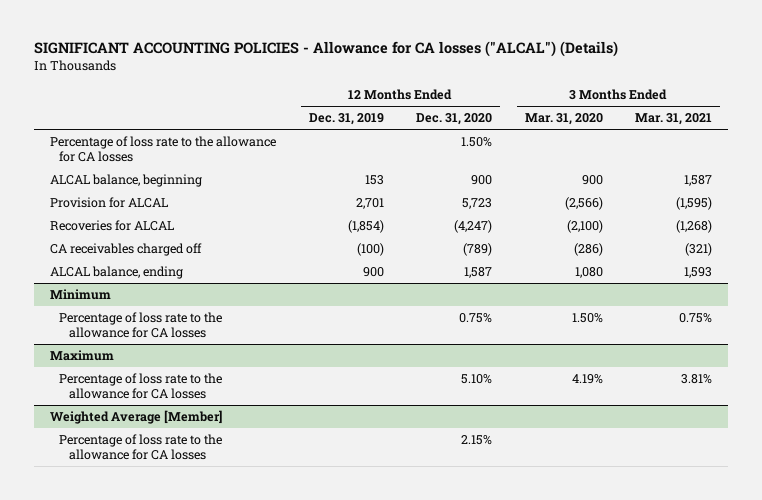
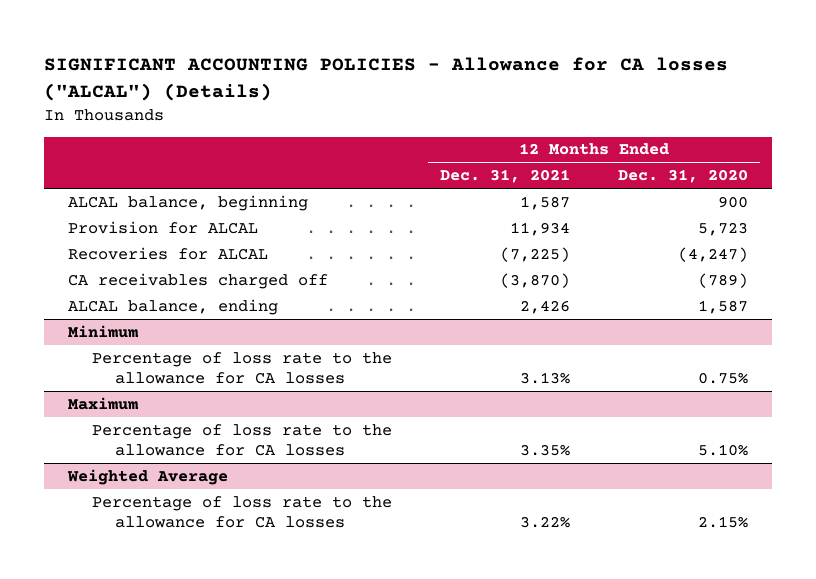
- | 12 Months Ended Dec. 31, 2019 | 12 Months Ended Dec. 31, 2020 | 3 Months Ended Mar. 31, 2020 | 3 Months Ended Mar. 31, 2021
+ | 12 Months Ended Dec. 31, 2021 | 12 Months Ended Dec. 31, 2020
- Percentage of loss rate to the allowance for CA losses | | 1.50% | |
- Weighted Average [Member]
+ Weighted Average

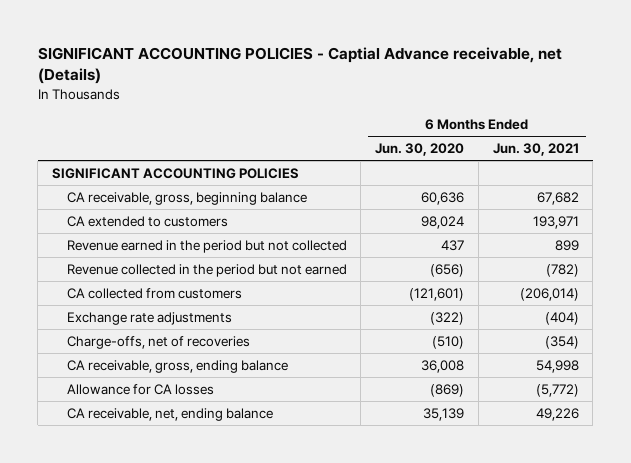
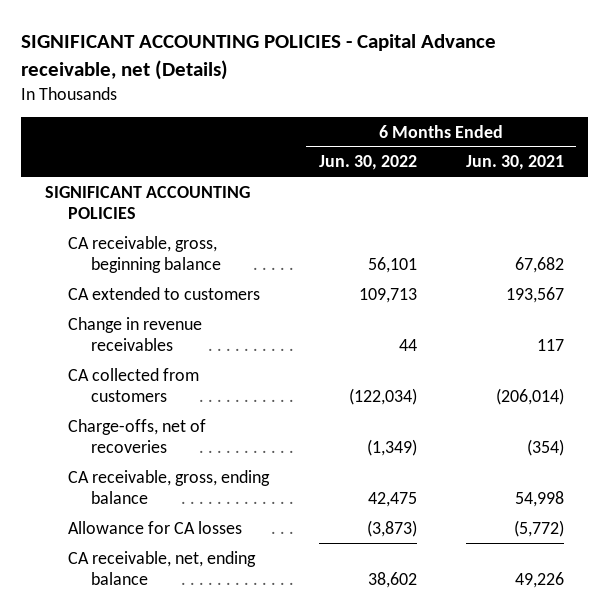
- SIGNIFICANT ACCOUNTING POLICIES - Captial Advance receivable, net (Details)
+ SIGNIFICANT ACCOUNTING POLICIES - Capital Advance receivable, net (Details)
- | 6 Months Ended Jun. 30, 2020 | 6 Months Ended Jun. 30, 2021
+ | 6 Months Ended Jun. 30, 2022 | 6 Months Ended Jun. 30, 2021
- CA extended to customers | 98,024 | 193,971
- Revenue earned in the period but not collected | 437 | 899
- Revenue collected in the period but not earned | (656) | (782)
+ CA extended to customers | 109,713 | 193,567
+ Change in revenue receivables | 44 | 117
- Exchange rate adjustments | (322) | (404)

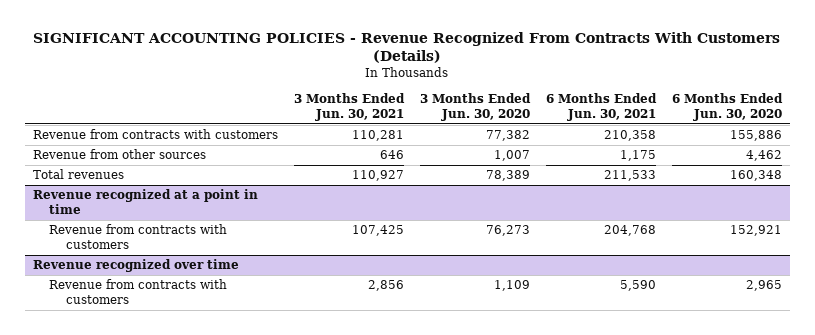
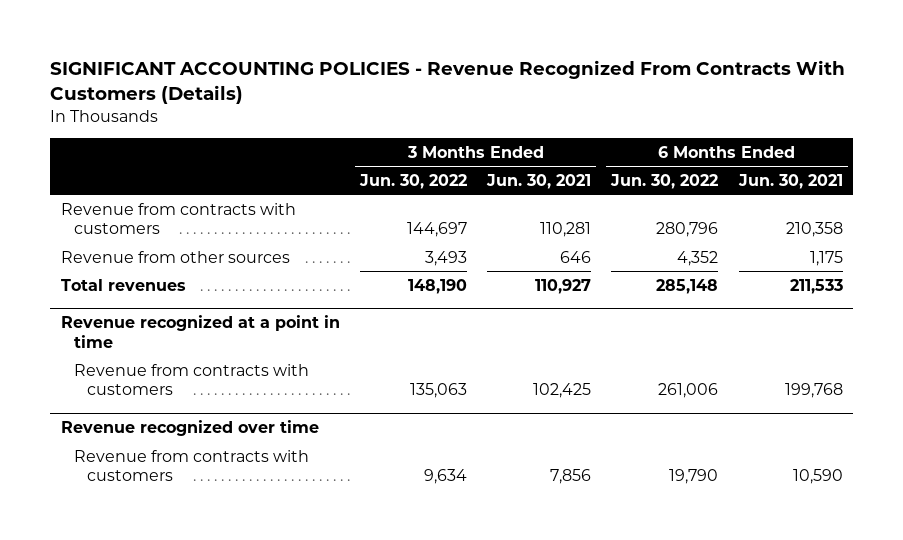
- | 3 Months Ended Jun. 30, 2021 | 3 Months Ended Jun. 30, 2020 | 6 Months Ended Jun. 30, 2021 | 6 Months Ended Jun. 30, 2020
+ | 3 Months Ended Jun. 30, 2022 | 3 Months Ended Jun. 30, 2021 | 6 Months Ended Jun. 30, 2022 | 6 Months Ended Jun. 30, 2021
@ Revenue recognized at a point in time
- Revenue from contracts with customers | 107,425 | 76,273 | 204,768 | 152,921
+ Revenue from contracts with customers | 135,063 | 102,425 | 261,006 | 199,768
@ Revenue recognized over time
- Revenue from contracts with customers | 2,856 | 1,109 | 5,590 | 2,965
+ Revenue from contracts with customers | 9,634 | 7,856 | 19,790 | 10,590

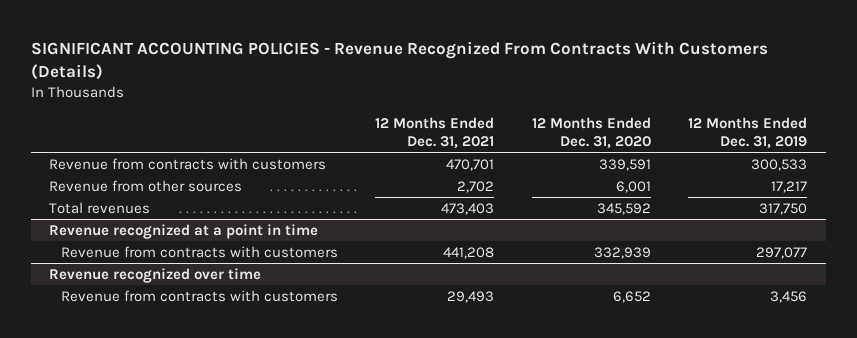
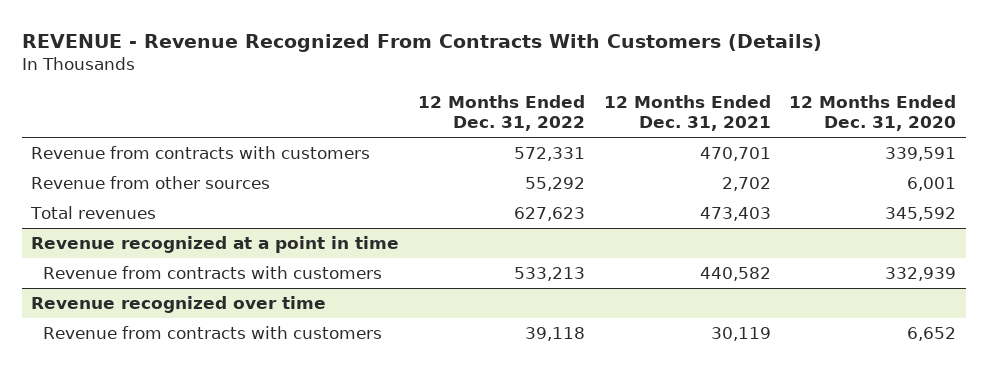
- SIGNIFICANT ACCOUNTING POLICIES - Revenue Recognized From Contracts With Customers (Details)
+ REVENUE - Revenue Recognized From Contracts With Customers (Details)
- | 12 Months Ended Dec. 31, 2021 | 12 Months Ended Dec. 31, 2020 | 12 Months Ended Dec. 31, 2019
+ | 12 Months Ended Dec. 31, 2022 | 12 Months Ended Dec. 31, 2021 | 12 Months Ended Dec. 31, 2020
@ Revenue recognized at a point in time
- Revenue from contracts with customers | 441,208 | 332,939 | 297,077
+ Revenue from contracts with customers | 533,213 | 440,582 | 332,939
@ Revenue recognized over time
- Revenue from contracts with customers | 29,493 | 6,652 | 3,456
+ Revenue from contracts with customers | 39,118 | 30,119 | 6,652

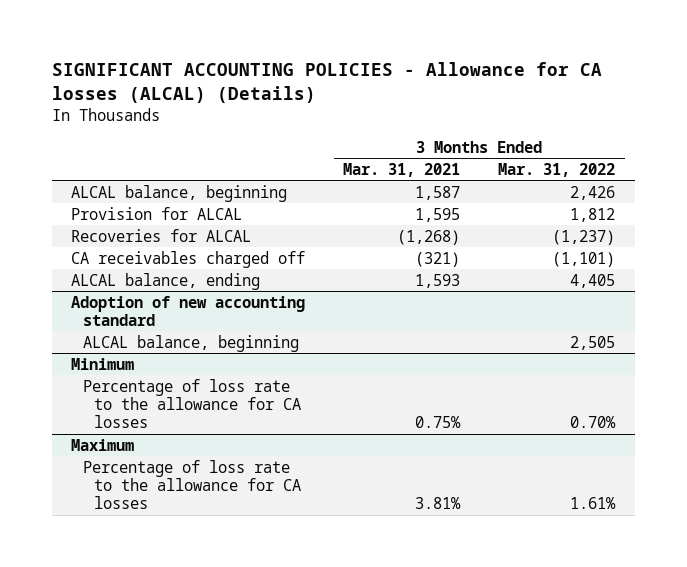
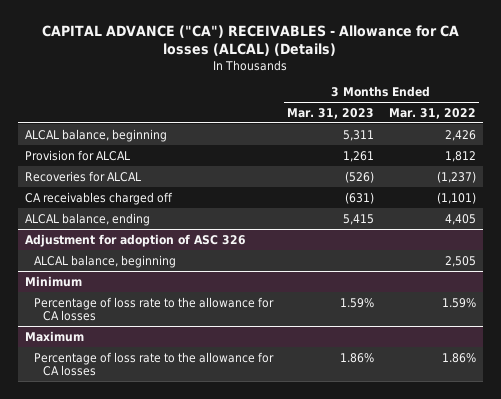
- SIGNIFICANT ACCOUNTING POLICIES - Allowance for CA losses (ALCAL) (Details)
+ CAPITAL ADVANCE ("CA") RECEIVABLES - Allowance for CA losses (ALCAL) (Details)
- | 3 Months Ended Mar. 31, 2021 | 3 Months Ended Mar. 31, 2022
+ | 3 Months Ended Mar. 31, 2023 | 3 Months Ended Mar. 31, 2022
- Adoption of new accounting standard
+ Adjustment for adoption of ASC 326
@ Minimum
- Percentage of loss rate to the allowance for CA losses | 0.75% | 0.70%
+ Percentage of loss rate to the allowance for CA losses | 1.59% | 1.59%
@ Maximum
- Percentage of loss rate to the allowance for CA losses | 3.81% | 1.61%
+ Percentage of loss rate to the allowance for CA losses | 1.86% | 1.86%

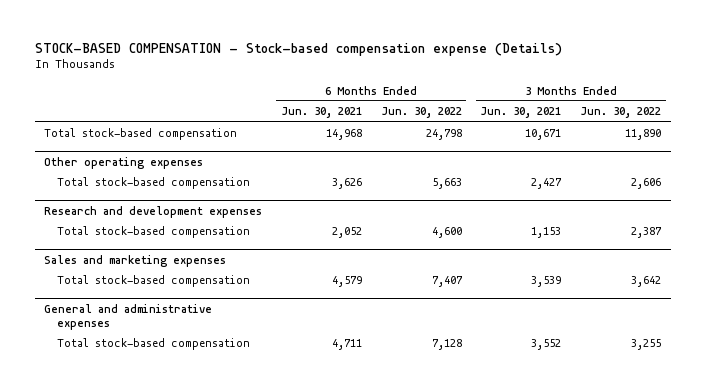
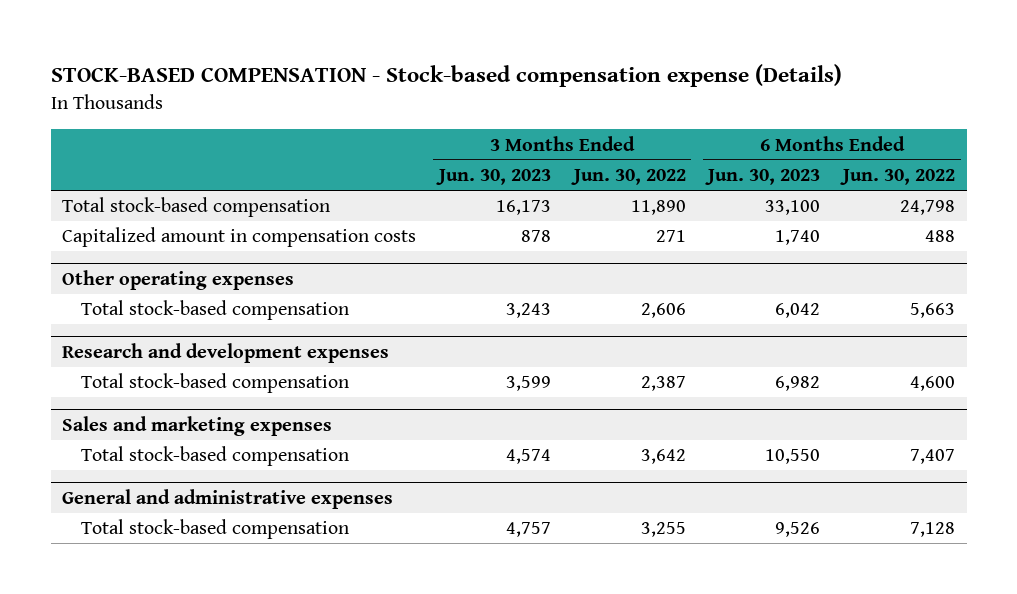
- | 6 Months Ended Jun. 30, 2021 | 6 Months Ended Jun. 30, 2022 | 3 Months Ended Jun. 30, 2021 | 3 Months Ended Jun. 30, 2022
+ | 3 Months Ended Jun. 30, 2023 | 3 Months Ended Jun. 30, 2022 | 6 Months Ended Jun. 30, 2023 | 6 Months Ended Jun. 30, 2022
+ Capitalized amount in compensation costs | 878 | 271 | 1,740 | 488

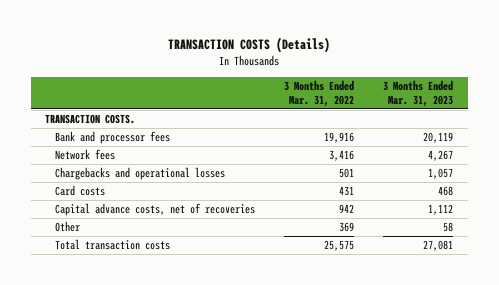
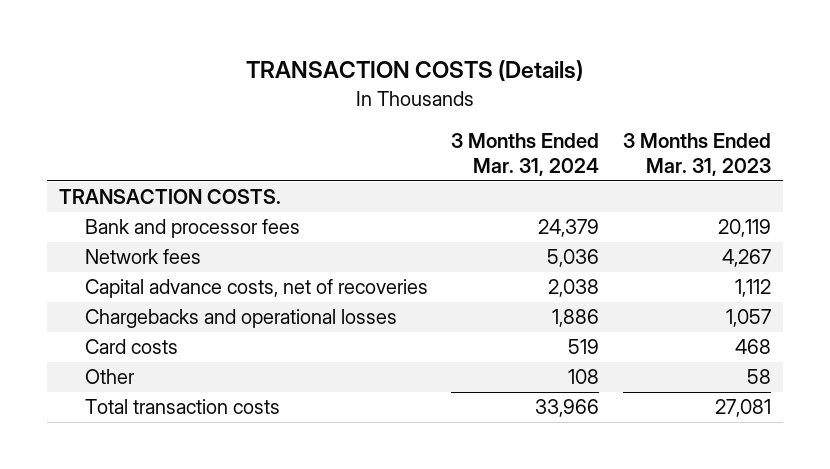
- | 3 Months Ended Mar. 31, 2022 | 3 Months Ended Mar. 31, 2023
+ | 3 Months Ended Mar. 31, 2024 | 3 Months Ended Mar. 31, 2023
moved up: Capital advance costs, net of recoveries | 2,038 | 1,112

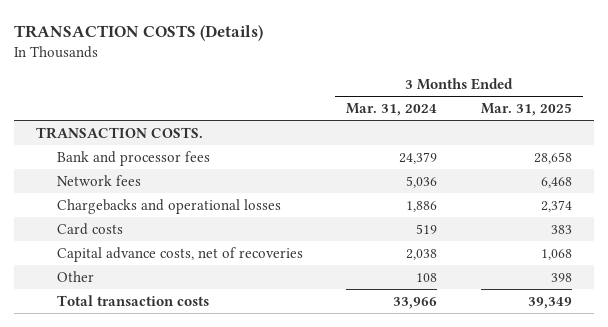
- | 3 Months Ended Mar. 31, 2024 | 3 Months Ended Mar. 31, 2023
+ | 3 Months Ended Mar. 31, 2024 | 3 Months Ended Mar. 31, 2025
moved down: Capital advance costs, net of recoveries | 2,038 | 1,068

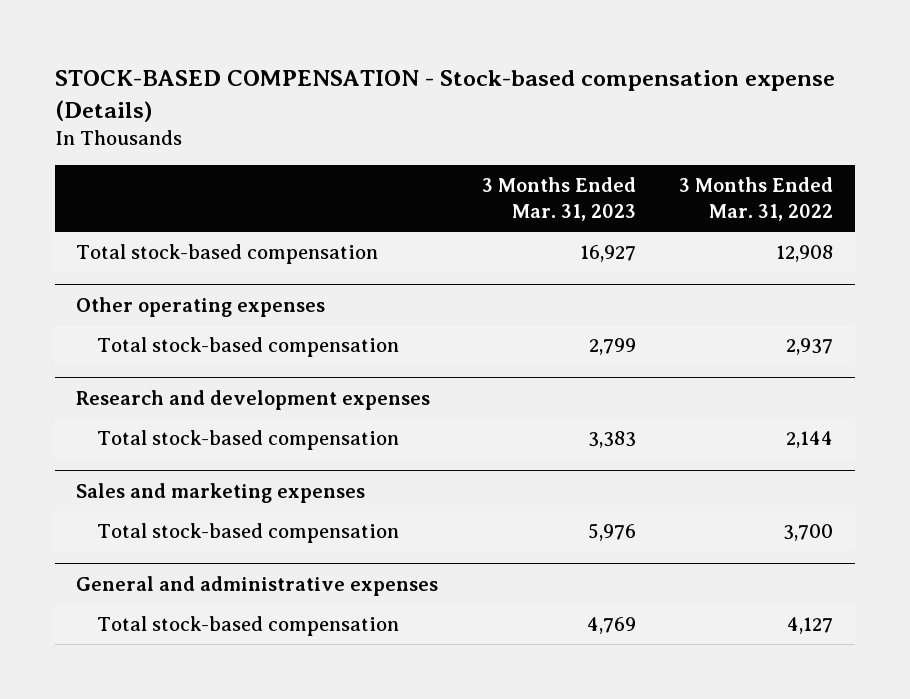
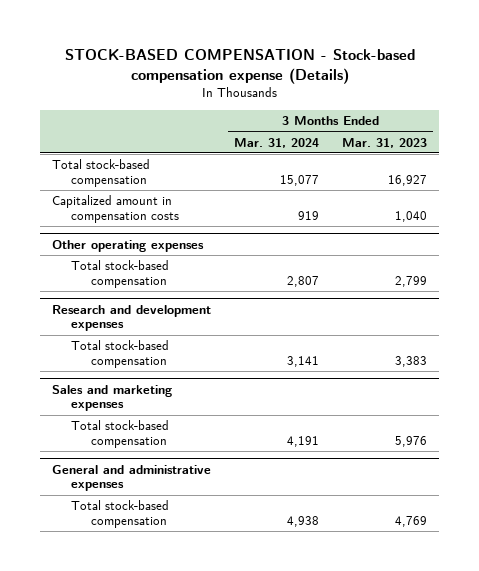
- | 3 Months Ended Mar. 31, 2023 | 3 Months Ended Mar. 31, 2022
+ | 3 Months Ended Mar. 31, 2024 | 3 Months Ended Mar. 31, 2023
+ Capitalized amount in compensation costs | 919 | 1,040

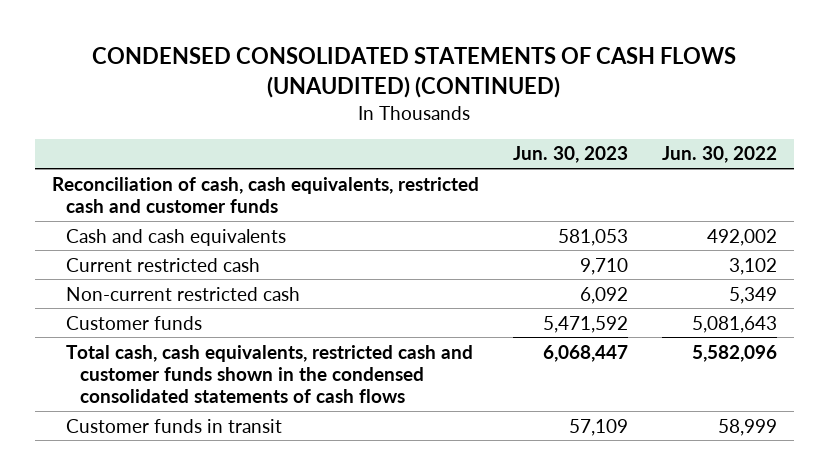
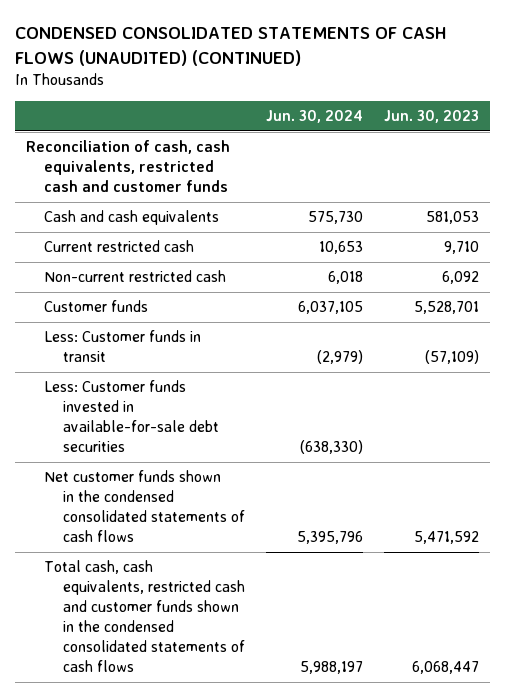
- | Jun. 30, 2023 | Jun. 30, 2022
+ | Jun. 30, 2024 | Jun. 30, 2023
- Customer funds | 5,471,592 | 5,081,643
+ Customer funds | 6,037,105 | 5,528,701
+ Less: Customer funds in transit | (2,979) | (57,109)
+ Less: Customer funds invested in available-for-sale debt securities | (638,330) |
+ Net customer funds shown in the condensed consolidated statements of cash flows | 5,395,796 | 5,471,592
- Customer funds in transit | 57,109 | 58,999

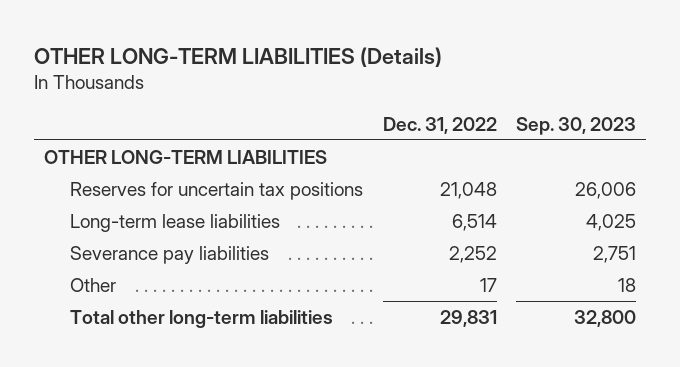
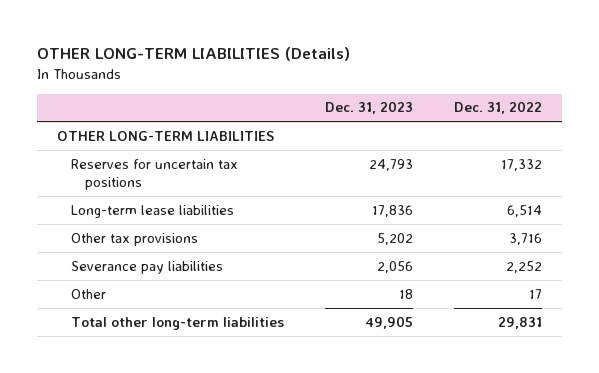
- | Dec. 31, 2022 | Sep. 30, 2023
+ | Dec. 31, 2023 | Dec. 31, 2022
- Reserves for uncertain tax positions | 21,048 | 26,006
+ Reserves for uncertain tax positions | 24,793 | 17,332
+ Other tax provisions | 5,202 | 3,716

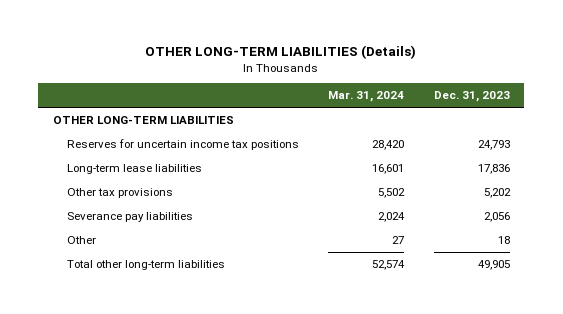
- | Dec. 31, 2023 | Dec. 31, 2022
+ | Mar. 31, 2024 | Dec. 31, 2023
- Reserves for uncertain tax positions | 24,793 | 17,332
+ Reserves for uncertain income tax positions | 28,420 | 24,793

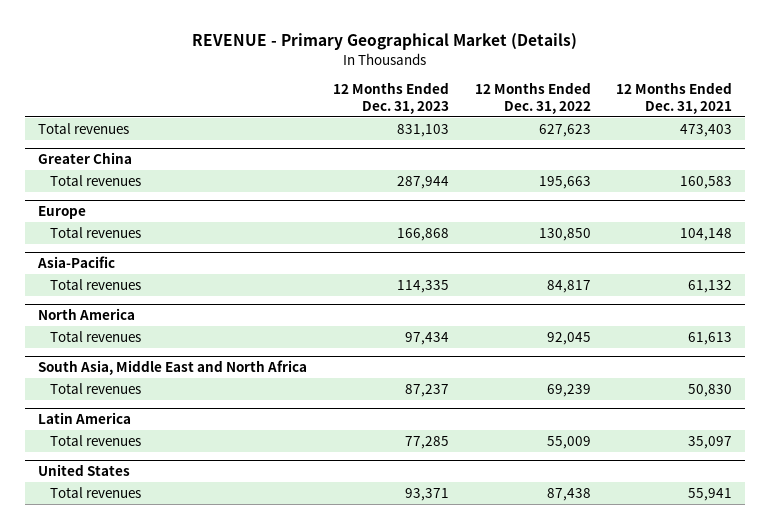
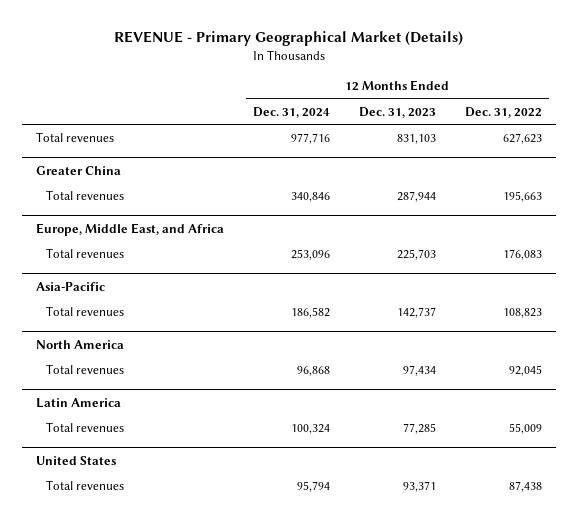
- | 12 Months Ended Dec. 31, 2023 | 12 Months Ended Dec. 31, 2022 | 12 Months Ended Dec. 31, 2021
+ | 12 Months Ended Dec. 31, 2024 | 12 Months Ended Dec. 31, 2023 | 12 Months Ended Dec. 31, 2022
- Europe
- Total revenues | 166,868 | 130,850 | 104,148
+ Europe, Middle East, and Africa
+ Total revenues | 253,096 | 225,703 | 176,083
@ Asia-Pacific
- Total revenues | 114,335 | 84,817 | 61,132
+ Total revenues | 186,582 | 142,737 | 108,823
- South Asia, Middle East and North Africa
- Total revenues | 87,237 | 69,239 | 50,830

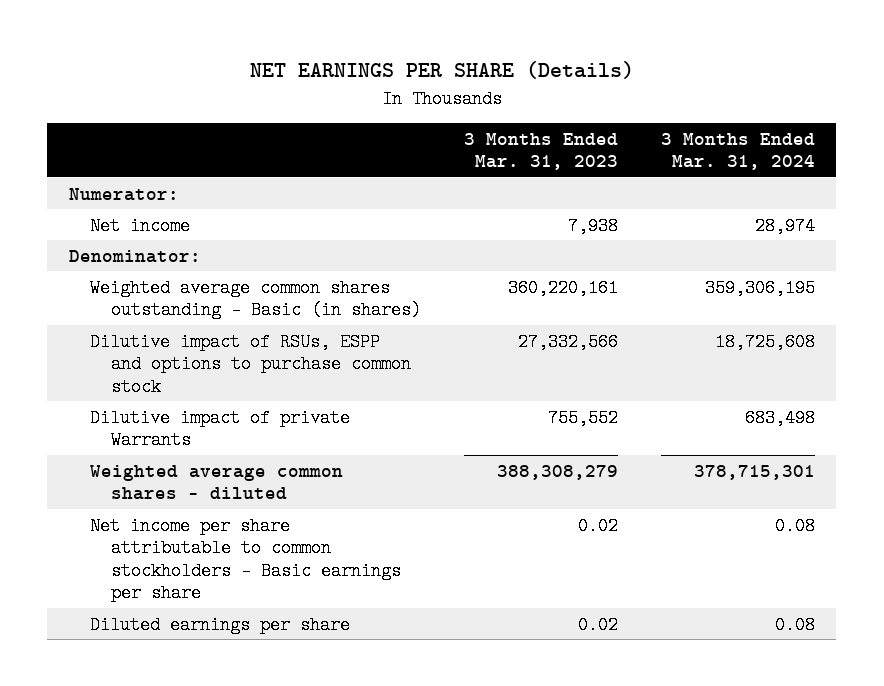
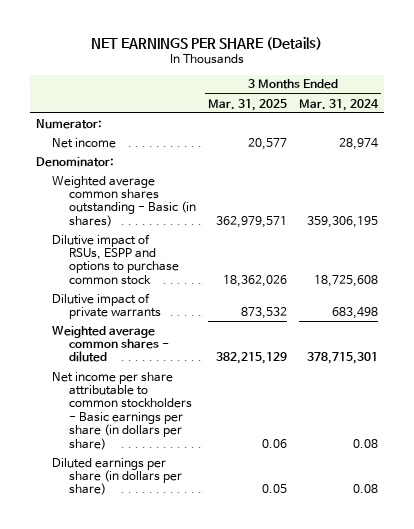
- | 3 Months Ended Mar. 31, 2023 | 3 Months Ended Mar. 31, 2024
+ | 3 Months Ended Mar. 31, 2025 | 3 Months Ended Mar. 31, 2024
- Dilutive impact of private Warrants | 755,552 | 683,498
+ Dilutive impact of private warrants | 873,532 | 683,498
- Net income per share attributable to common stockholders - Basic earnings per share | 0.02 | 0.08
- Diluted earnings per share | 0.02 | 0.08
+ Net income per share attributable to common stockholders - Basic earnings per share (in dollars per share) | 0.06 | 0.08
+ Diluted earnings per share (in dollars per share) | 0.05 | 0.08

